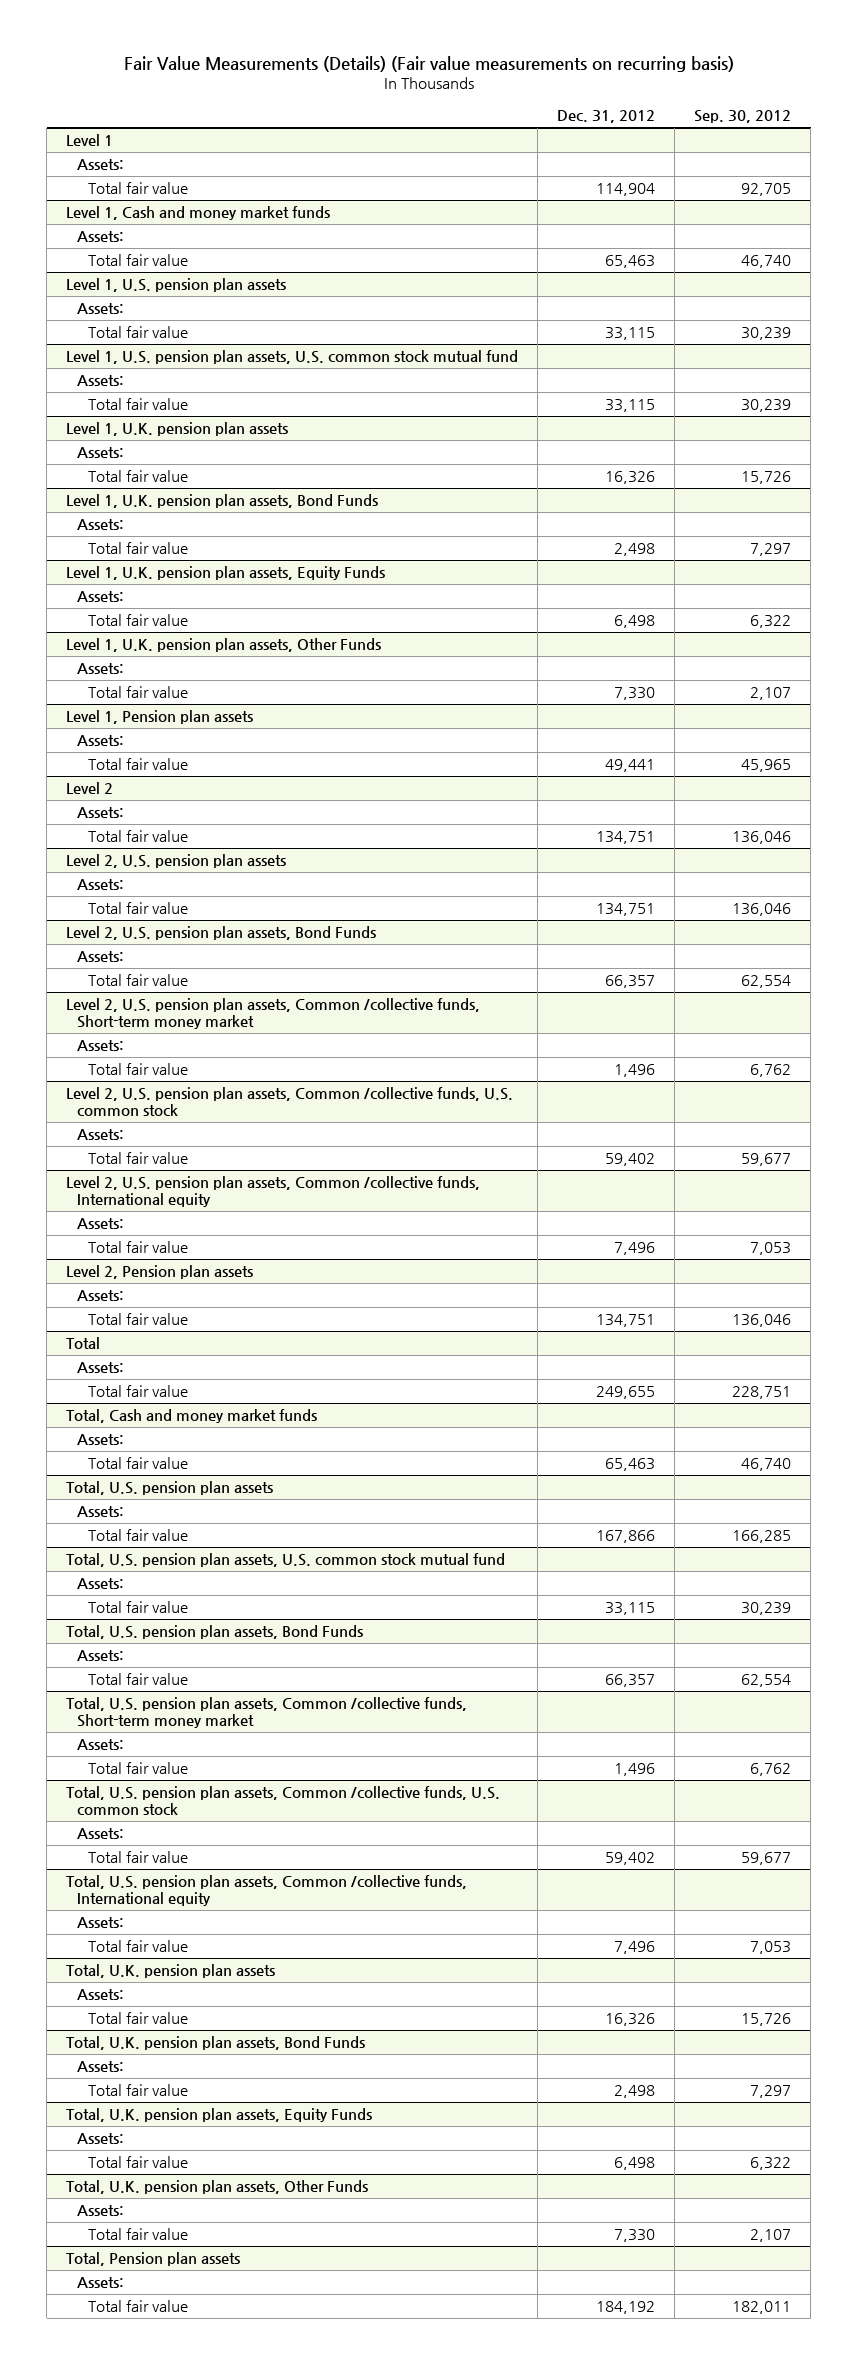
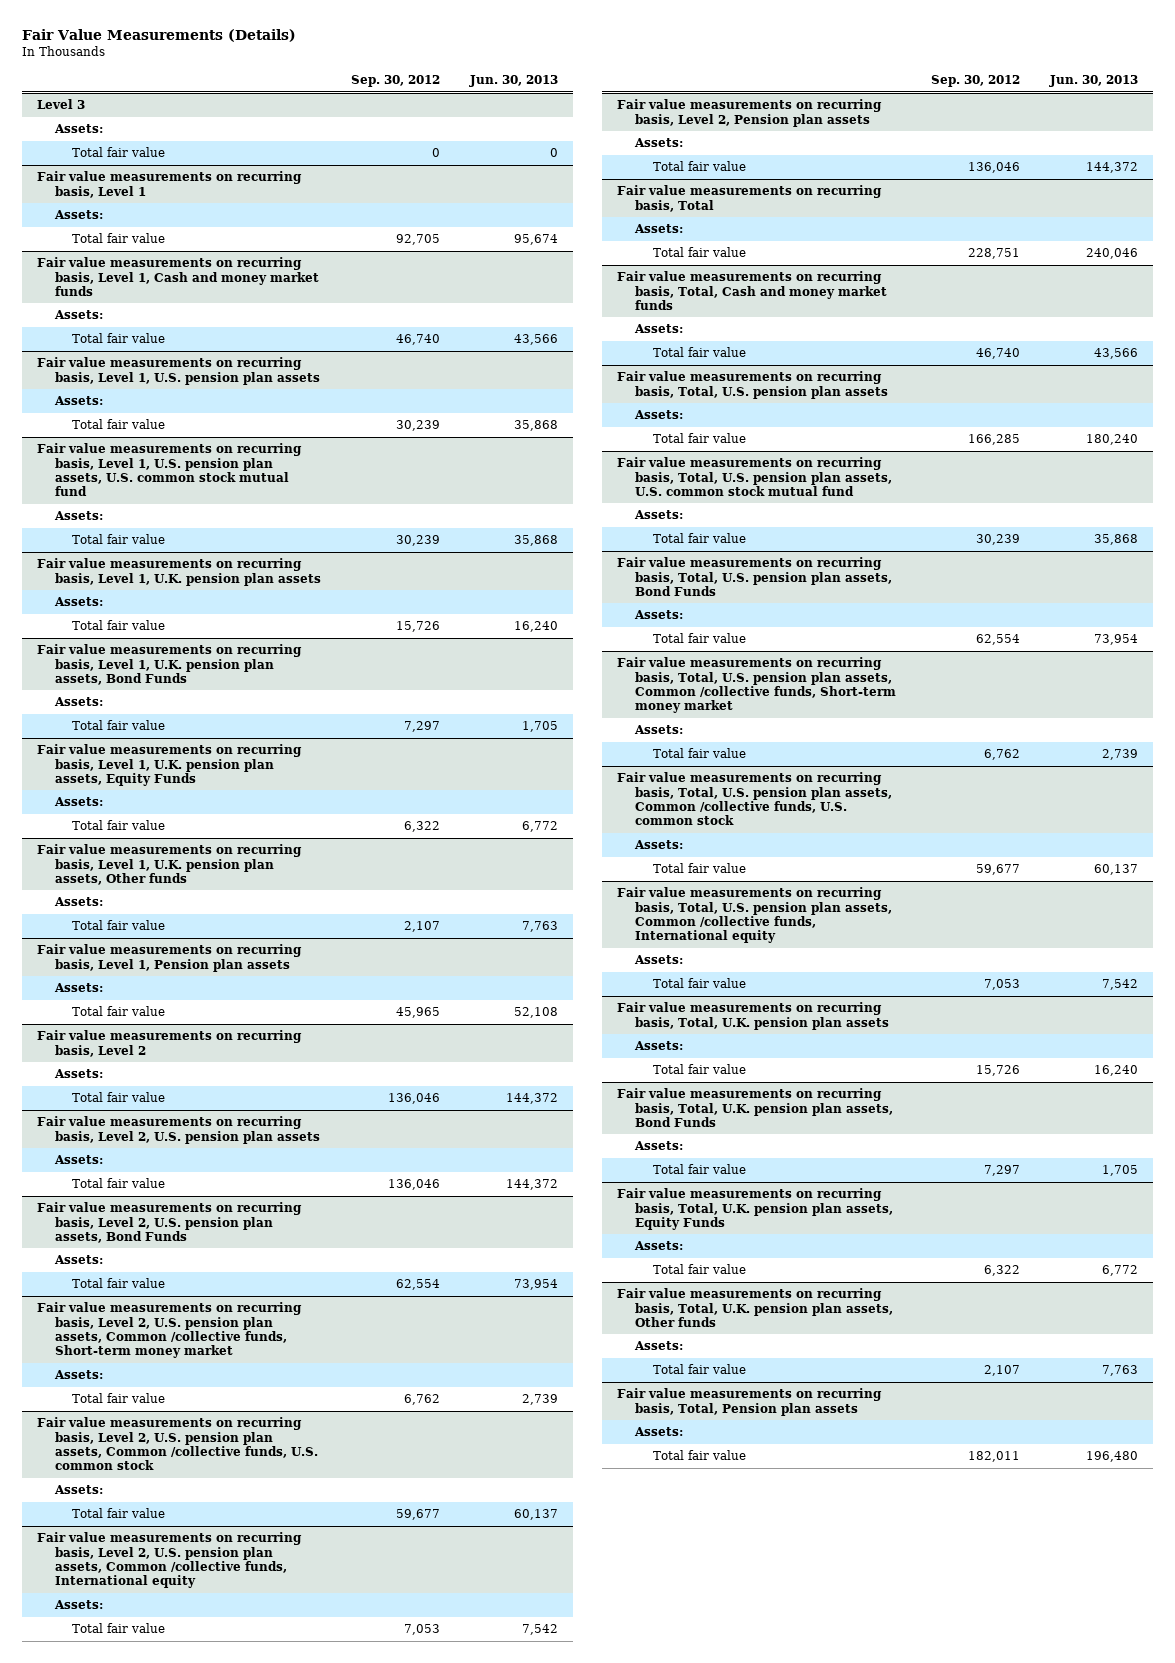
- Fair Value Measurements (Details) (Fair value measurements on recurring basis)
+ Fair Value Measurements (Details)
- | Dec. 31, 2012 | Sep. 30, 2012
+ | Sep. 30, 2012 | Jun. 30, 2013
- Level 1
+ Level 3
+ Total fair value | 0 | 0
+ Fair value measurements on recurring basis, Level 1
+ Assets:
- Level 1, Cash and money market funds
+ Fair value measurements on recurring basis, Level 1, Cash and money market funds
- Level 1, U.S. pension plan assets
+ Fair value measurements on recurring basis, Level 1, U.S. pension plan assets
- Level 1, U.S. pension plan assets, U.S. common stock mutual fund
+ Fair value measurements on recurring basis, Level 1, U.S. pension plan assets, U.S. common stock mutual fund
- Level 1, U.K. pension plan assets
+ Fair value measurements on recurring basis, Level 1, U.K. pension plan assets
- Level 1, U.K. pension plan assets, Bond Funds
+ Fair value measurements on recurring basis, Level 1, U.K. pension plan assets, Bond Funds
- Level 1, U.K. pension plan assets, Equity Funds
+ Fair value measurements on recurring basis, Level 1, U.K. pension plan assets, Equity Funds
- Level 1, U.K. pension plan assets, Other Funds
+ Fair value measurements on recurring basis, Level 1, U.K. pension plan assets, Other funds
- Level 1, Pension plan assets
+ Fair value measurements on recurring basis, Level 1, Pension plan assets
- Level 2
+ Fair value measurements on recurring basis, Level 2
- Level 2, U.S. pension plan assets
+ Fair value measurements on recurring basis, Level 2, U.S. pension plan assets
- Level 2, U.S. pension plan assets, Bond Funds
+ Fair value measurements on recurring basis, Level 2, U.S. pension plan assets, Bond Funds
- Level 2, U.S. pension plan assets, Common /collective funds, Short-term money market
+ Fair value measurements on recurring basis, Level 2, U.S. pension plan assets, Common /collective funds, Short-term money market
- Level 2, U.S. pension plan assets, Common /collective funds, U.S. common stock
+ Fair value measurements on recurring basis, Level 2, U.S. pension plan assets, Common /collective funds, U.S. common stock
- Level 2, U.S. pension plan assets, Common /collective funds, International equity
+ Fair value measurements on recurring basis, Level 2, U.S. pension plan assets, Common /collective funds, International equity
- Level 2, Pension plan assets
+ Fair value measurements on recurring basis, Level 2, Pension plan assets
- Total
+ Fair value measurements on recurring basis, Total
- Total, Cash and money market funds
+ Fair value measurements on recurring basis, Total, Cash and money market funds
- Total, U.S. pension plan assets
+ Fair value measurements on recurring basis, Total, U.S. pension plan assets
- Total, U.S. pension plan assets, U.S. common stock mutual fund
+ Fair value measurements on recurring basis, Total, U.S. pension plan assets, U.S. common stock mutual fund
- Total, U.S. pension plan assets, Bond Funds
+ Fair value measurements on recurring basis, Total, U.S. pension plan assets, Bond Funds
- Total, U.S. pension plan assets, Common /collective funds, Short-term money market
+ Fair value measurements on recurring basis, Total, U.S. pension plan assets, Common /collective funds, Short-term money market
- Total, U.S. pension plan assets, Common /collective funds, U.S. common stock
+ Fair value measurements on recurring basis, Total, U.S. pension plan assets, Common /collective funds, U.S. common stock
- Total, U.S. pension plan assets, Common /collective funds, International equity
+ Fair value measurements on recurring basis, Total, U.S. pension plan assets, Common /collective funds, International equity
- Total, U.K. pension plan assets
+ Fair value measurements on recurring basis, Total, U.K. pension plan assets
- Total, U.K. pension plan assets, Bond Funds
+ Fair value measurements on recurring basis, Total, U.K. pension plan assets, Bond Funds
- Total, U.K. pension plan assets, Equity Funds
+ Fair value measurements on recurring basis, Total, U.K. pension plan assets, Equity Funds
- Total, U.K. pension plan assets, Other Funds
+ Fair value measurements on recurring basis, Total, U.K. pension plan assets, Other funds
- Total, Pension plan assets
+ Fair value measurements on recurring basis, Total, Pension plan assets

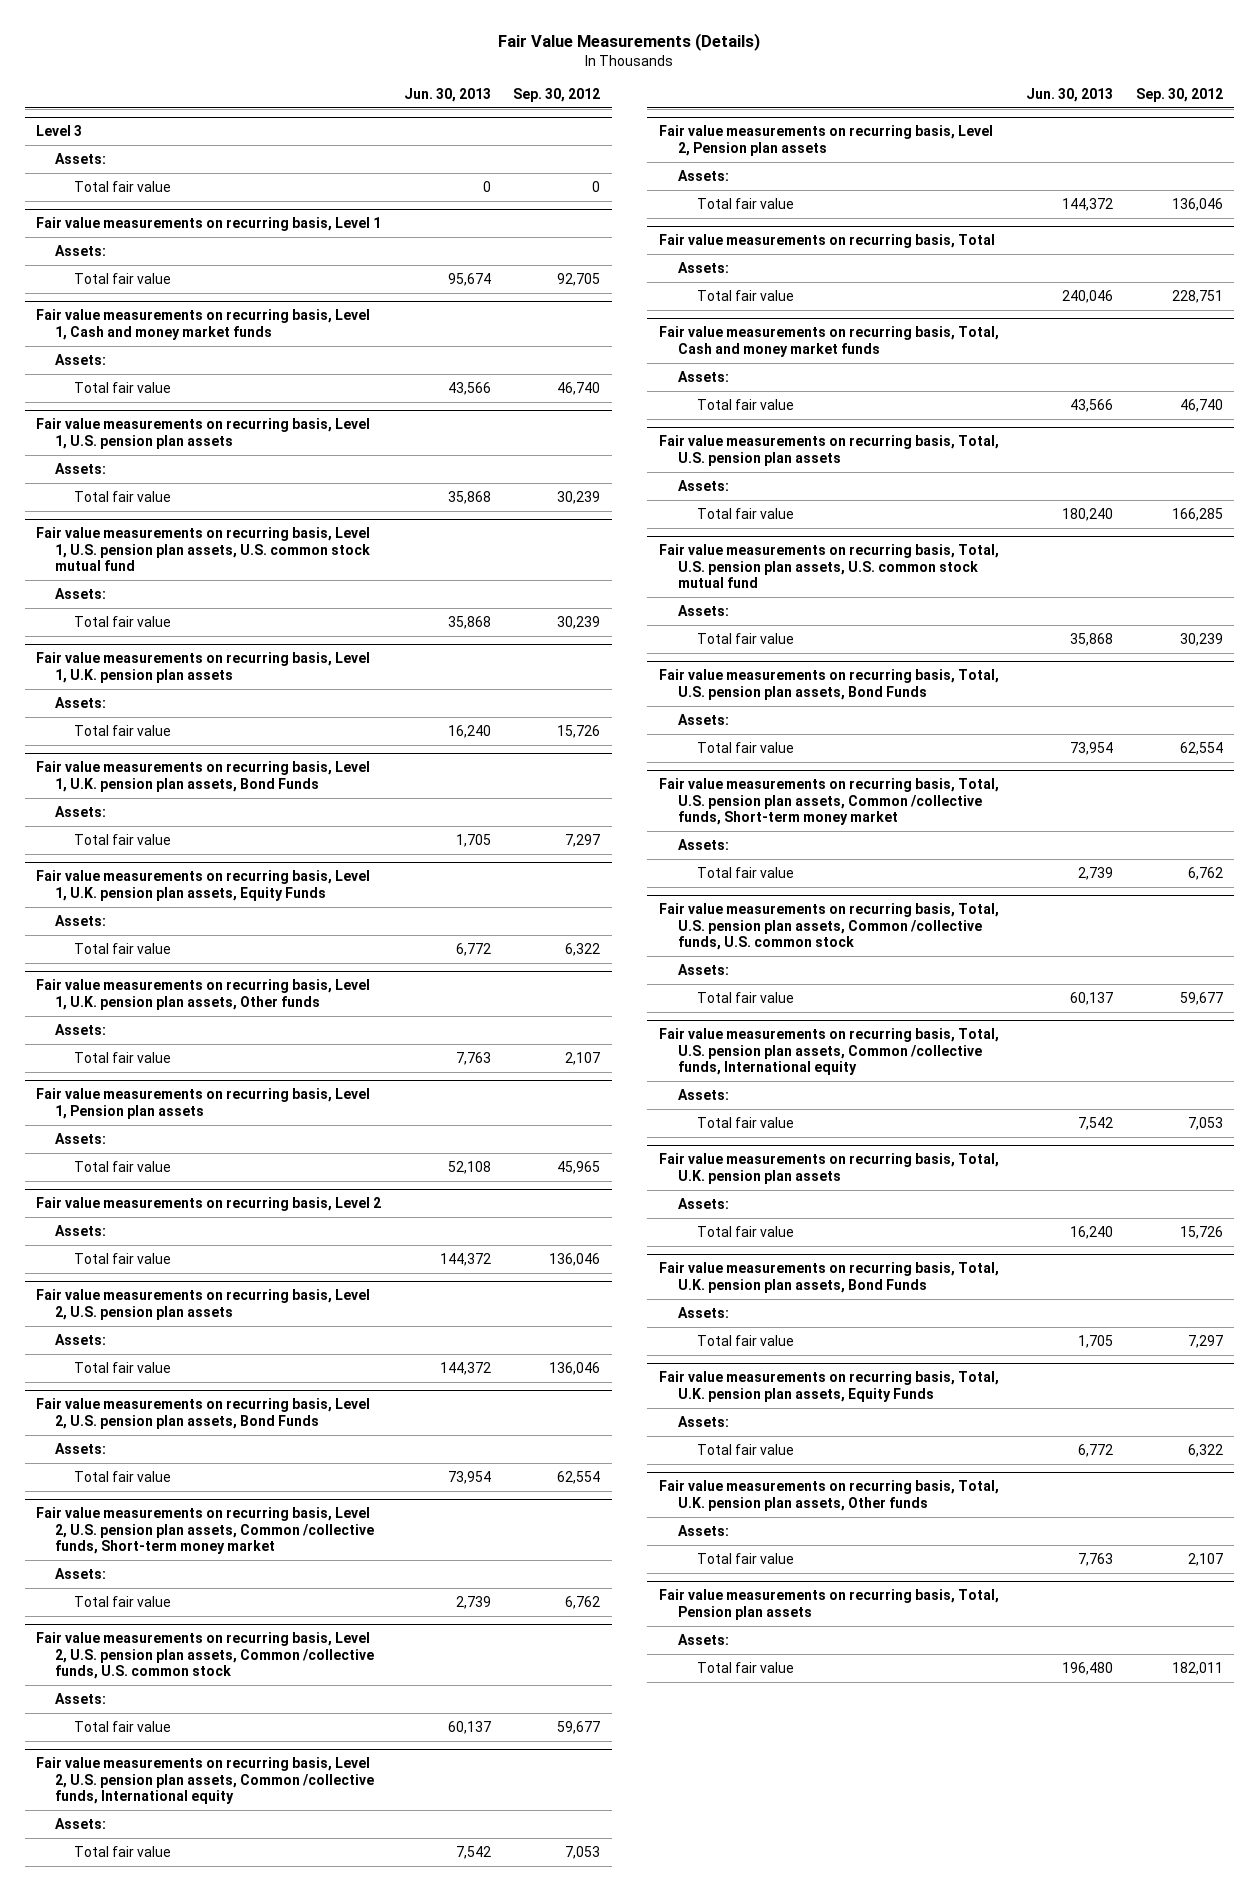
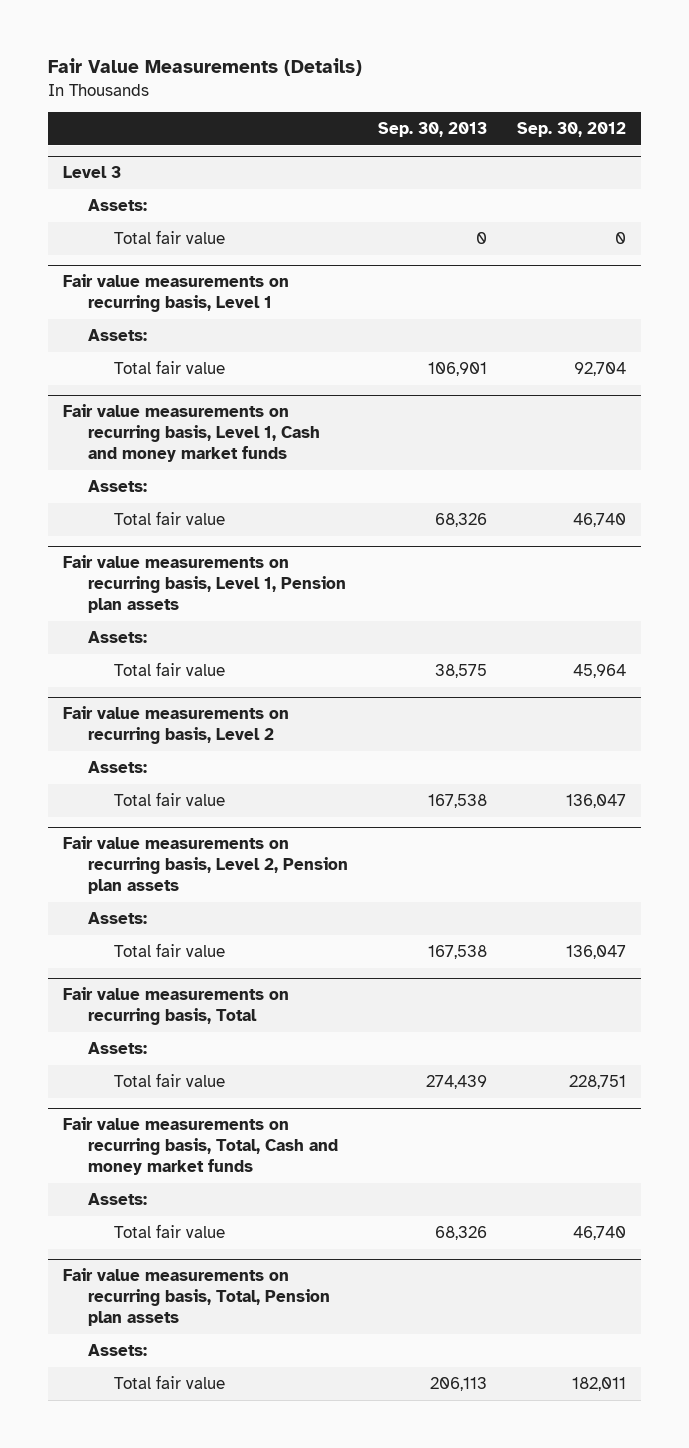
- | Jun. 30, 2013 | Sep. 30, 2012
+ | Sep. 30, 2013 | Sep. 30, 2012
@ Fair value measurements on recurring basis, Level 1
- Total fair value | 95,674 | 92,705
+ Total fair value | 106,901 | 92,704
- Fair value measurements on recurring basis, Level 1, U.S. pension plan assets
- Assets:
- Total fair value | 35,868 | 30,239
- Fair value measurements on recurring basis, Level 1, U.S. pension plan assets, U.S. common stock mutual fund
- Assets:
- Total fair value | 35,868 | 30,239
- Fair value measurements on recurring basis, Level 1, U.K. pension plan assets
- Assets:
- Total fair value | 16,240 | 15,726
- Fair value measurements on recurring basis, Level 1, U.K. pension plan assets, Bond Funds
- Assets:
- Total fair value | 1,705 | 7,297
- Fair value measurements on recurring basis, Level 1, U.K. pension plan assets, Equity Funds
- Assets:
- Total fair value | 6,772 | 6,322
- Fair value measurements on recurring basis, Level 1, U.K. pension plan assets, Other funds
- Assets:
- Total fair value | 7,763 | 2,107
@ Fair value measurements on recurring basis, Level 1, Pension plan assets
- Total fair value | 52,108 | 45,965
+ Total fair value | 38,575 | 45,964
@ Fair value measurements on recurring basis, Level 2
- Total fair value | 144,372 | 136,046
- Fair value measurements on recurring basis, Level 2, U.S. pension plan assets
- Assets:
- Total fair value | 144,372 | 136,046
- Fair value measurements on recurring basis, Level 2, U.S. pension plan assets, Bond Funds
- Assets:
- Total fair value | 73,954 | 62,554
- Fair value measurements on recurring basis, Level 2, U.S. pension plan assets, Common /collective funds, Short-term money market
- Assets:
- Total fair value | 2,739 | 6,762
- Fair value measurements on recurring basis, Level 2, U.S. pension plan assets, Common /collective funds, U.S. common stock
- Assets:
- Total fair value | 60,137 | 59,677
- Fair value measurements on recurring basis, Level 2, U.S. pension plan assets, Common /collective funds, International equity
- Assets:
- Total fair value | 7,542 | 7,053
@ Fair value measurements on recurring basis, Level 2
+ Total fair value | 167,538 | 136,047
@ Fair value measurements on recurring basis, Level 2, Pension plan assets
- Total fair value | 144,372 | 136,046
+ Total fair value | 167,538 | 136,047
- Fair value measurements on recurring basis, Total, U.S. pension plan assets
- Assets:
- Total fair value | 180,240 | 166,285
- Fair value measurements on recurring basis, Total, U.S. pension plan assets, U.S. common stock mutual fund
- Assets:
- Total fair value | 35,868 | 30,239
- Fair value measurements on recurring basis, Total, U.S. pension plan assets, Bond Funds
- Assets:
- Total fair value | 73,954 | 62,554
- Fair value measurements on recurring basis, Total, U.S. pension plan assets, Common /collective funds, Short-term money market
- Assets:
- Total fair value | 2,739 | 6,762
- Fair value measurements on recurring basis, Total, U.S. pension plan assets, Common /collective funds, U.S. common stock
- Assets:
- Total fair value | 60,137 | 59,677
- Fair value measurements on recurring basis, Total, U.S. pension plan assets, Common /collective funds, International equity
- Assets:
- Total fair value | 7,542 | 7,053
- Fair value measurements on recurring basis, Total, U.K. pension plan assets
- Assets:
- Total fair value | 16,240 | 15,726
- Fair value measurements on recurring basis, Total, U.K. pension plan assets, Bond Funds
- Assets:
- Total fair value | 1,705 | 7,297
- Fair value measurements on recurring basis, Total, U.K. pension plan assets, Equity Funds
- Assets:
- Total fair value | 6,772 | 6,322
- Fair value measurements on recurring basis, Total, U.K. pension plan assets, Other funds
- Assets:
- Total fair value | 7,763 | 2,107

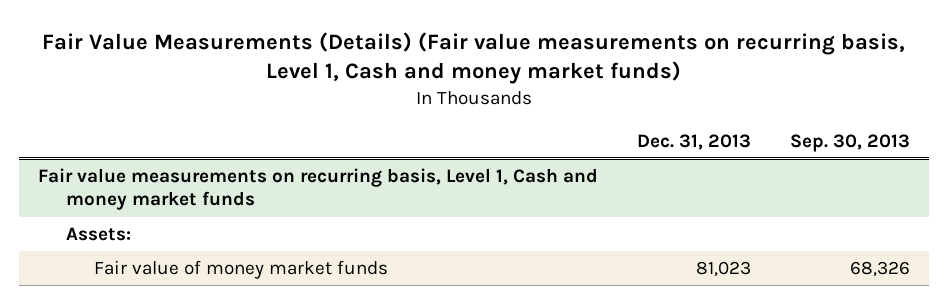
- Fair Value Measurements (Details)
+ Fair Value Measurements (Details) (Fair value measurements on recurring basis, Level 1, Cash and money market funds)
- | Sep. 30, 2013 | Sep. 30, 2012
+ | Dec. 31, 2013 | Sep. 30, 2013
- Level 3
- Assets:
- Total fair value | 0 | 0
- Fair value measurements on recurring basis, Level 1
- Assets:
- Total fair value | 106,901 | 92,704
@ Fair value measurements on recurring basis, Level 1, Cash and money market funds
- Total fair value | 68,326 | 46,740
- Fair value measurements on recurring basis, Level 1, Pension plan assets
- Assets:
- Total fair value | 38,575 | 45,964
- Fair value measurements on recurring basis, Level 2
- Assets:
- Total fair value | 167,538 | 136,047
- Fair value measurements on recurring basis, Level 2, Pension plan assets
- Assets:
- Total fair value | 167,538 | 136,047
- Fair value measurements on recurring basis, Total
- Assets:
- Total fair value | 274,439 | 228,751
- Fair value measurements on recurring basis, Total, Cash and money market funds
- Assets:
- Total fair value | 68,326 | 46,740
- Fair value measurements on recurring basis, Total, Pension plan assets
- Assets:
- Total fair value | 206,113 | 182,011
@ Fair value measurements on recurring basis, Level 1, Cash and money market funds
+ Fair value of money market funds | 81,023 | 68,326

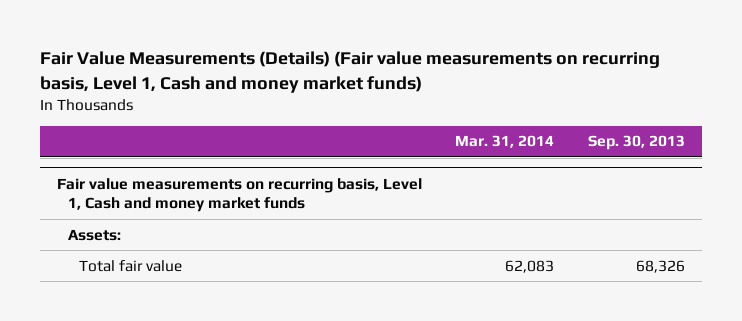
- | Dec. 31, 2013 | Sep. 30, 2013
+ | Mar. 31, 2014 | Sep. 30, 2013
@ Fair value measurements on recurring basis, Level 1, Cash and money market funds
- Fair value of money market funds | 81,023 | 68,326
+ Total fair value | 62,083 | 68,326

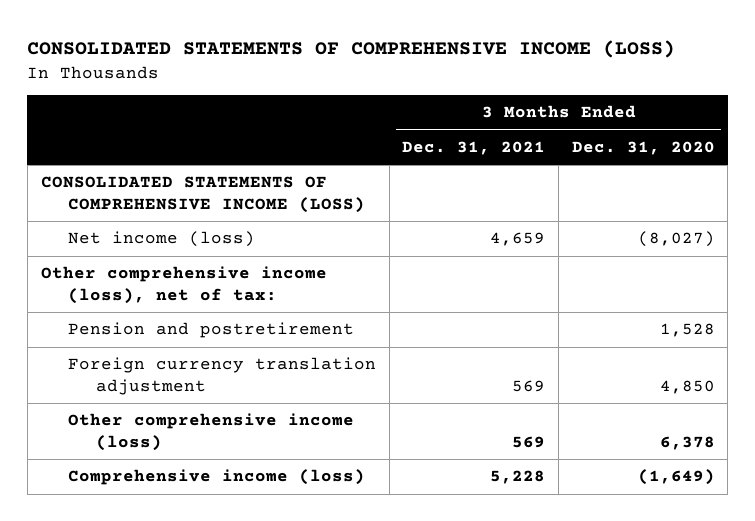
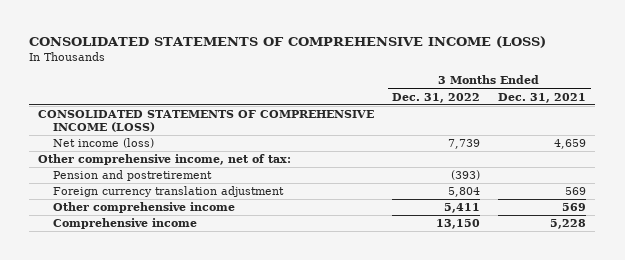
- | 3 Months Ended Dec. 31, 2021 | 3 Months Ended Dec. 31, 2020
+ | 3 Months Ended Dec. 31, 2022 | 3 Months Ended Dec. 31, 2021
- Other comprehensive income (loss), net of tax:
+ Other comprehensive income, net of tax:
- Other comprehensive income (loss) | 569 | 6,378
- Comprehensive income (loss) | 5,228 | (1,649)
+ Other comprehensive income | 5,411 | 569
+ Comprehensive income | 13,150 | 5,228

